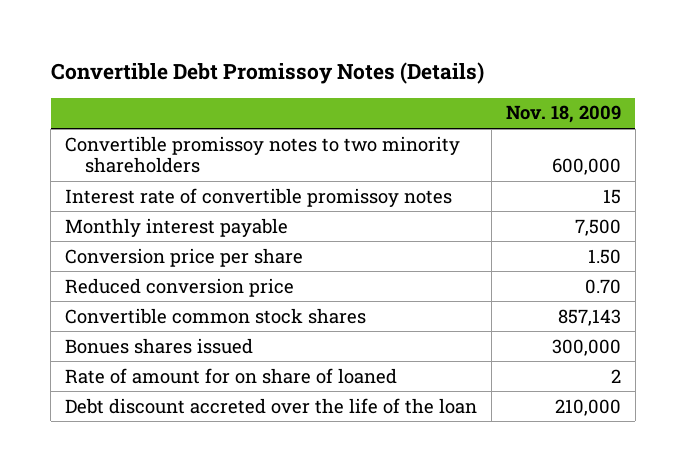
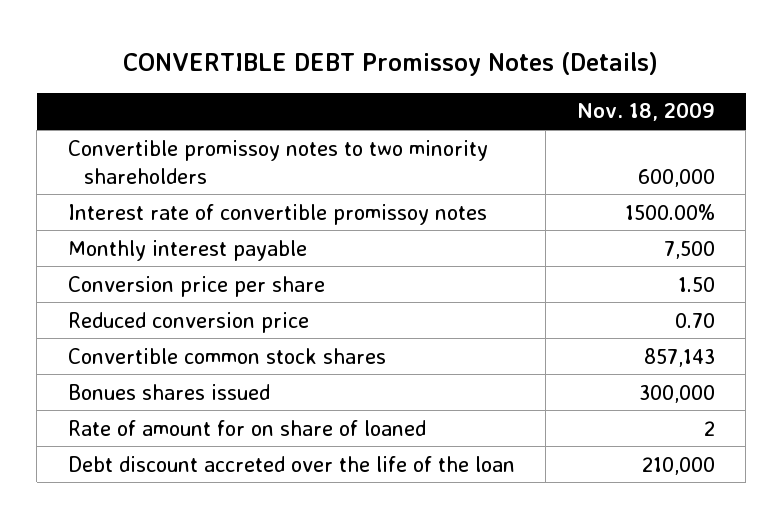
- Convertible Debt Promissoy Notes (Details)
+ CONVERTIBLE DEBT Promissoy Notes (Details)
- Interest rate of convertible promissoy notes | 15
+ Interest rate of convertible promissoy notes | 1500.00%

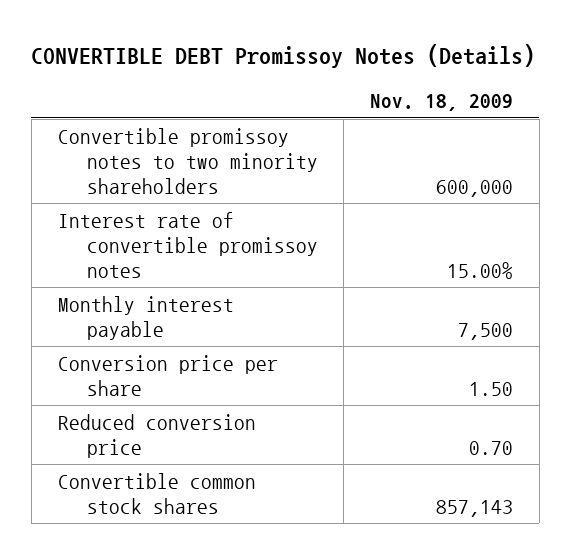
- Interest rate of convertible promissoy notes | 1500.00%
+ Interest rate of convertible promissoy notes | 15.00%
- Bonues shares issued | 300,000
- Rate of amount for on share of loaned | 2
- Debt discount accreted over the life of the loan | 210,000

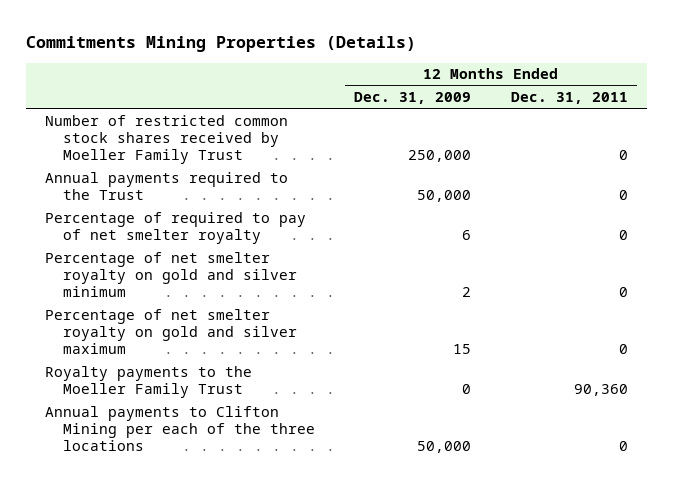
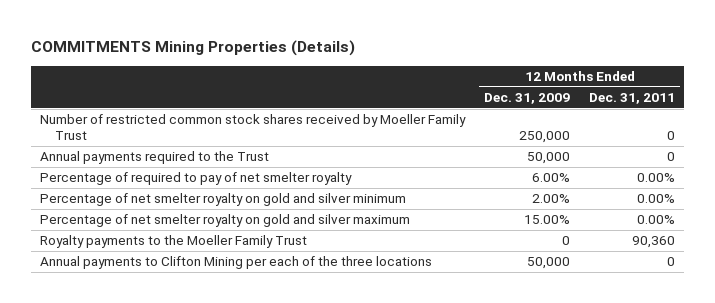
- Commitments Mining Properties (Details)
+ COMMITMENTS Mining Properties (Details)
- Percentage of required to pay of net smelter royalty | 6 | 0
- Percentage of net smelter royalty on gold and silver minimum | 2 | 0
- Percentage of net smelter royalty on gold and silver maximum | 15 | 0
+ Percentage of required to pay of net smelter royalty | 6.00% | 0.00%
+ Percentage of net smelter royalty on gold and silver minimum | 2.00% | 0.00%
+ Percentage of net smelter royalty on gold and silver maximum | 15.00% | 0.00%

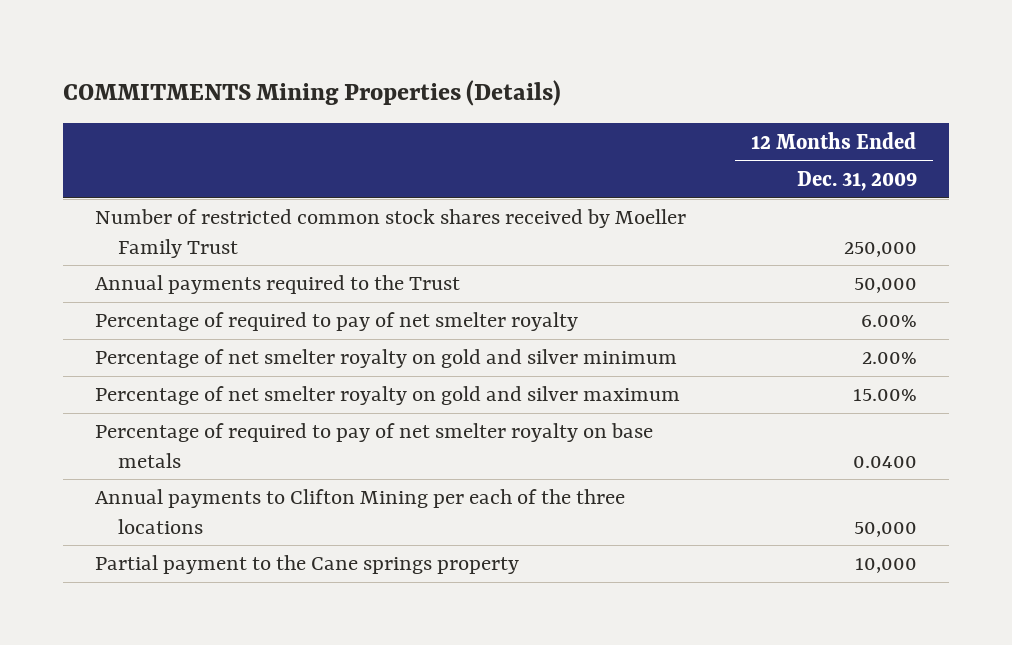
- | 12 Months Ended Dec. 31, 2009 | 12 Months Ended Dec. 31, 2011
+ | 12 Months Ended Dec. 31, 2009
- Royalty payments to the Moeller Family Trust | 0 | 90,360
+ Percentage of required to pay of net smelter royalty on base metals | 0.0400
+ Partial payment to the Cane springs property | 10,000

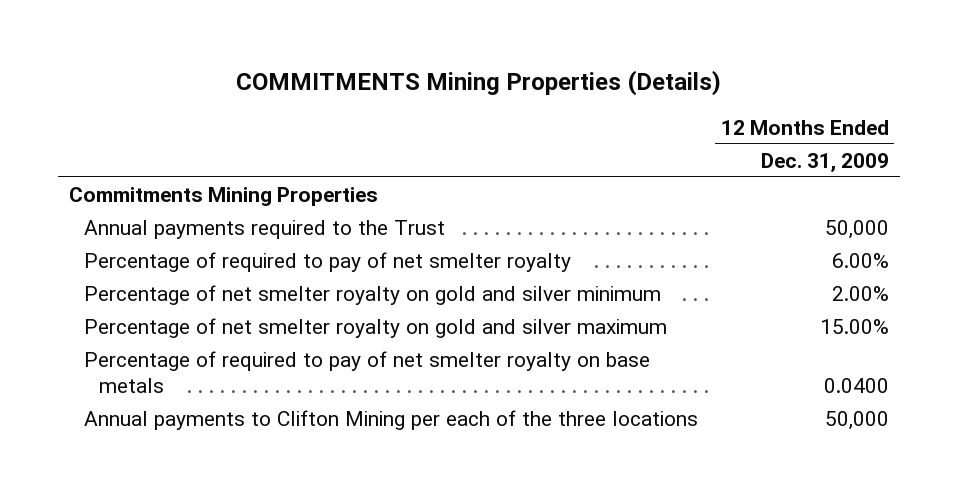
- Number of restricted common stock shares received by Moeller Family Trust | 250,000
+ Commitments Mining Properties
- Partial payment to the Cane springs property | 10,000

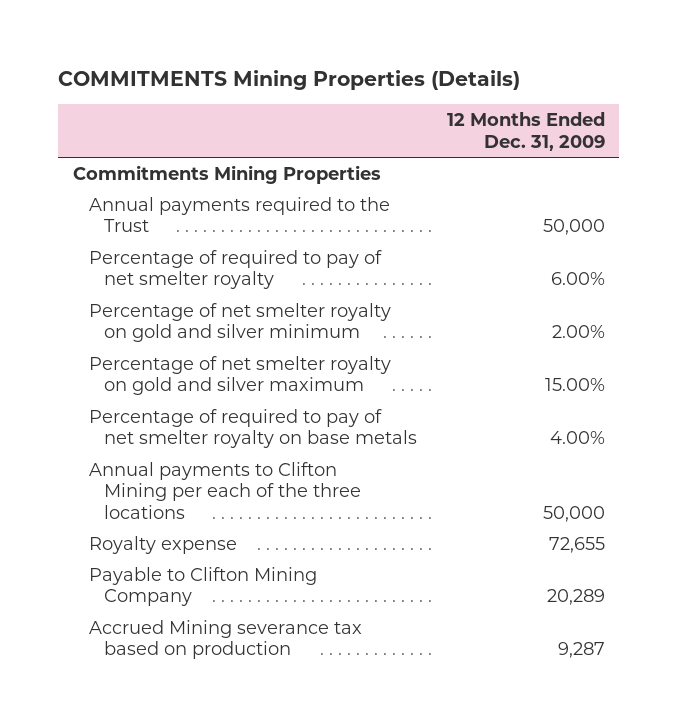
- Percentage of required to pay of net smelter royalty on base metals | 0.0400
+ Percentage of required to pay of net smelter royalty on base metals | 4.00%
+ Royalty expense | 72,655
+ Payable to Clifton Mining Company | 20,289
+ Accrued Mining severance tax based on production | 9,287

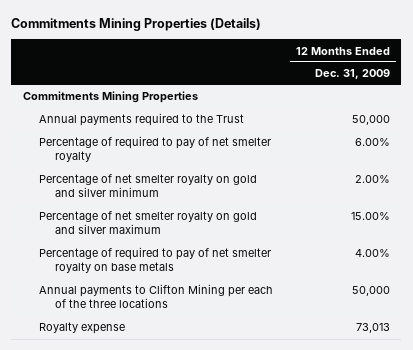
- COMMITMENTS Mining Properties (Details)
+ Commitments Mining Properties (Details)
- Royalty expense | 72,655
- Payable to Clifton Mining Company | 20,289
- Accrued Mining severance tax based on production | 9,287
+ Royalty expense | 73,013

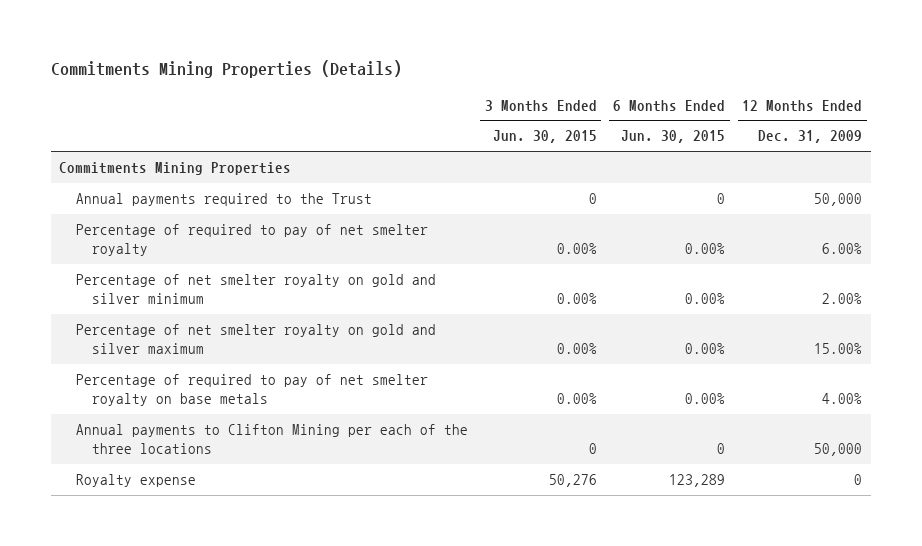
- | 12 Months Ended Dec. 31, 2009
+ | 3 Months Ended Jun. 30, 2015 | 6 Months Ended Jun. 30, 2015 | 12 Months Ended Dec. 31, 2009
- Royalty expense | 73,013
+ Royalty expense | 50,276 | 123,289 | 0

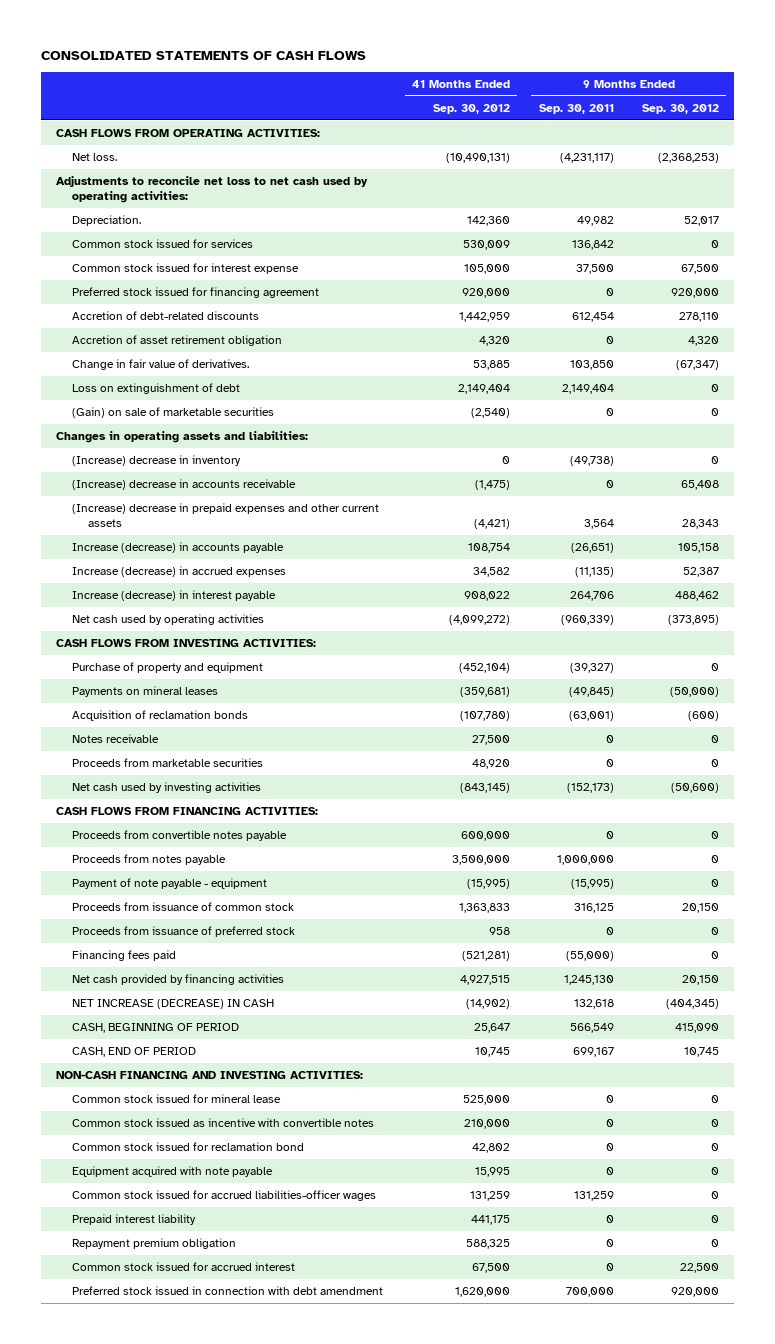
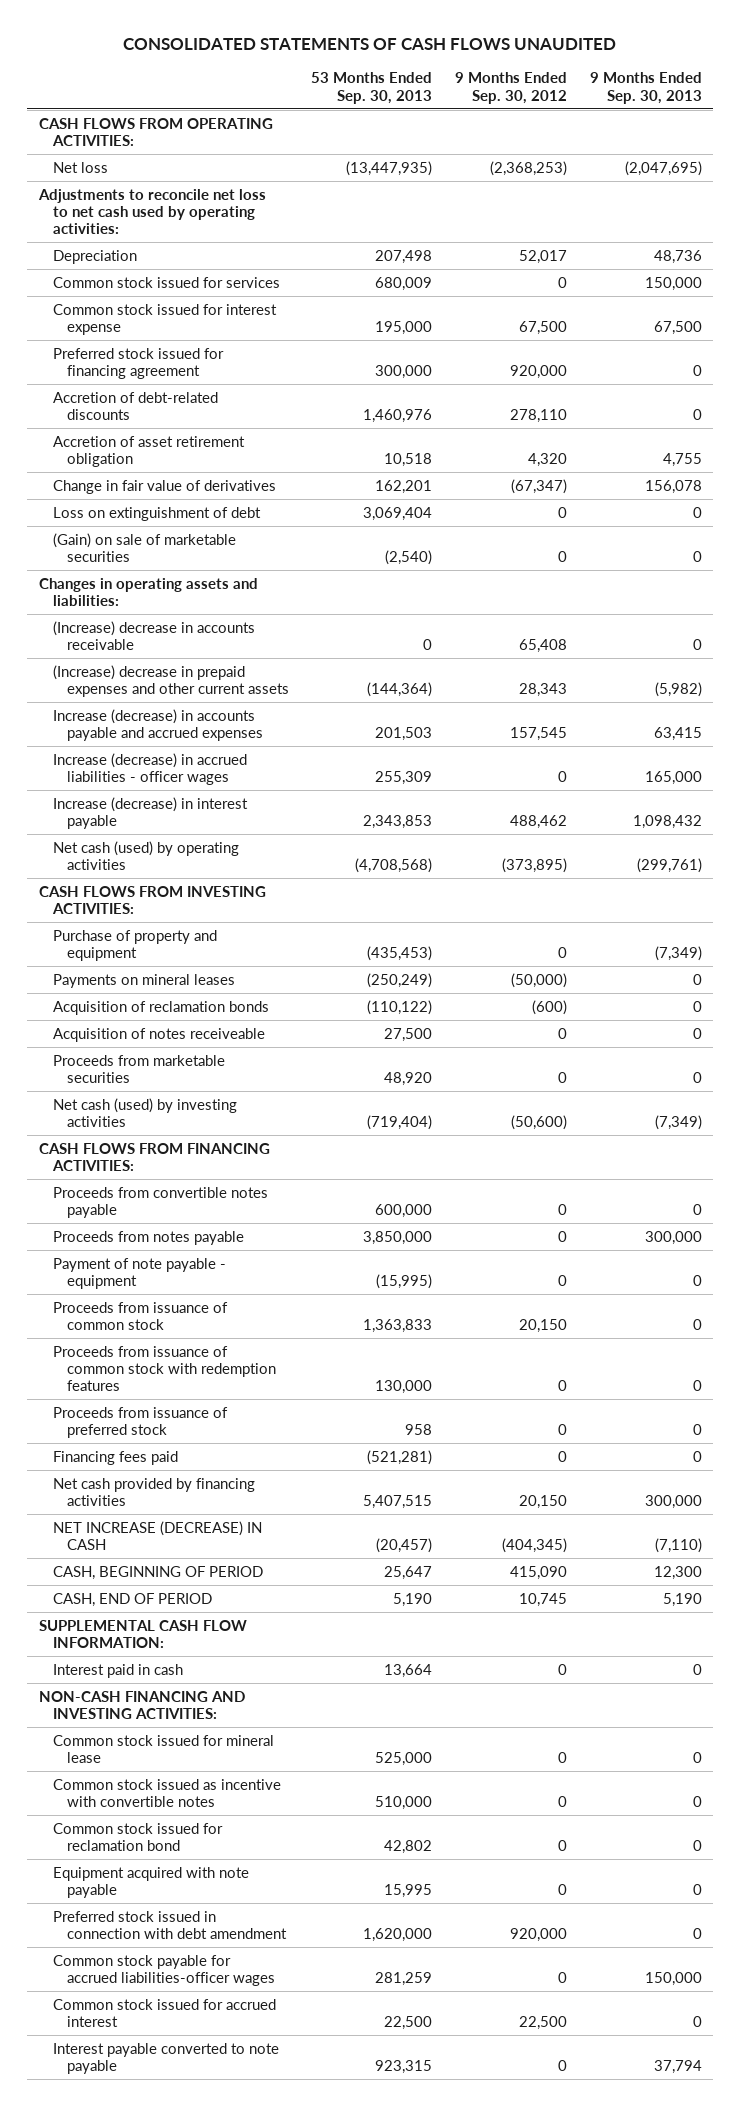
- CONSOLIDATED STATEMENTS OF CASH FLOWS
+ CONSOLIDATED STATEMENTS OF CASH FLOWS UNAUDITED
- | 41 Months Ended Sep. 30, 2012 | 9 Months Ended Sep. 30, 2011 | 9 Months Ended Sep. 30, 2012
+ | 53 Months Ended Sep. 30, 2013 | 9 Months Ended Sep. 30, 2012 | 9 Months Ended Sep. 30, 2013
- Net loss. | (10,490,131) | (4,231,117) | (2,368,253)
+ Net loss | (13,447,935) | (2,368,253) | (2,047,695)
- Depreciation. | 142,360 | 49,982 | 52,017
+ Depreciation | 207,498 | 52,017 | 48,736
- Change in fair value of derivatives. | 53,885 | 103,850 | (67,347)
+ Change in fair value of derivatives | 162,201 | (67,347) | 156,078
- (Increase) decrease in inventory | 0 | (49,738) | 0
- Increase (decrease) in accounts payable | 108,754 | (26,651) | 105,158
- Increase (decrease) in accrued expenses | 34,582 | (11,135) | 52,387
+ Increase (decrease) in accounts payable and accrued expenses | 201,503 | 157,545 | 63,415
+ Increase (decrease) in accrued liabilities - officer wages | 255,309 | 0 | 165,000
- Net cash used by operating activities | (4,099,272) | (960,339) | (373,895)
+ Net cash (used) by operating activities | (4,708,568) | (373,895) | (299,761)
- Notes receivable | 27,500 | 0 | 0
+ Acquisition of notes receiveable | 27,500 | 0 | 0
- Net cash used by investing activities | (843,145) | (152,173) | (50,600)
+ Net cash (used) by investing activities | (719,404) | (50,600) | (7,349)
+ Proceeds from issuance of common stock with redemption features | 130,000 | 0 | 0
+ SUPPLEMENTAL CASH FLOW INFORMATION:
+ Interest paid in cash | 13,664 | 0 | 0
- Common stock issued for accrued liabilities-officer wages | 131,259 | 131,259 | 0
- Prepaid interest liability | 441,175 | 0 | 0
- Repayment premium obligation | 588,325 | 0 | 0
+ Common stock payable for accrued liabilities-officer wages | 281,259 | 0 | 150,000
moved down: Common stock issued for accrued interest | 22,500 | 22,500 | 0
+ Interest payable converted to note payable | 923,315 | 0 | 37,794

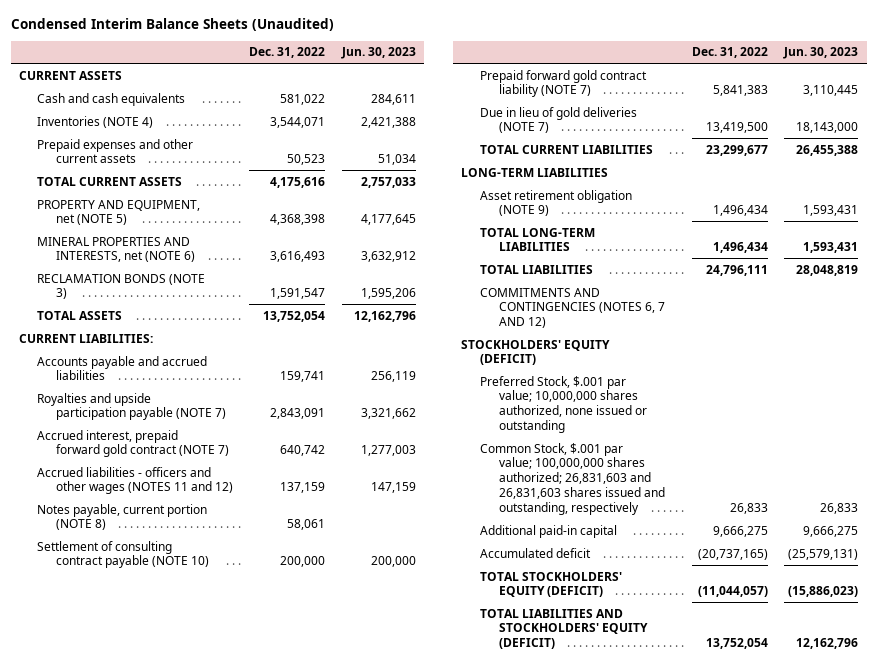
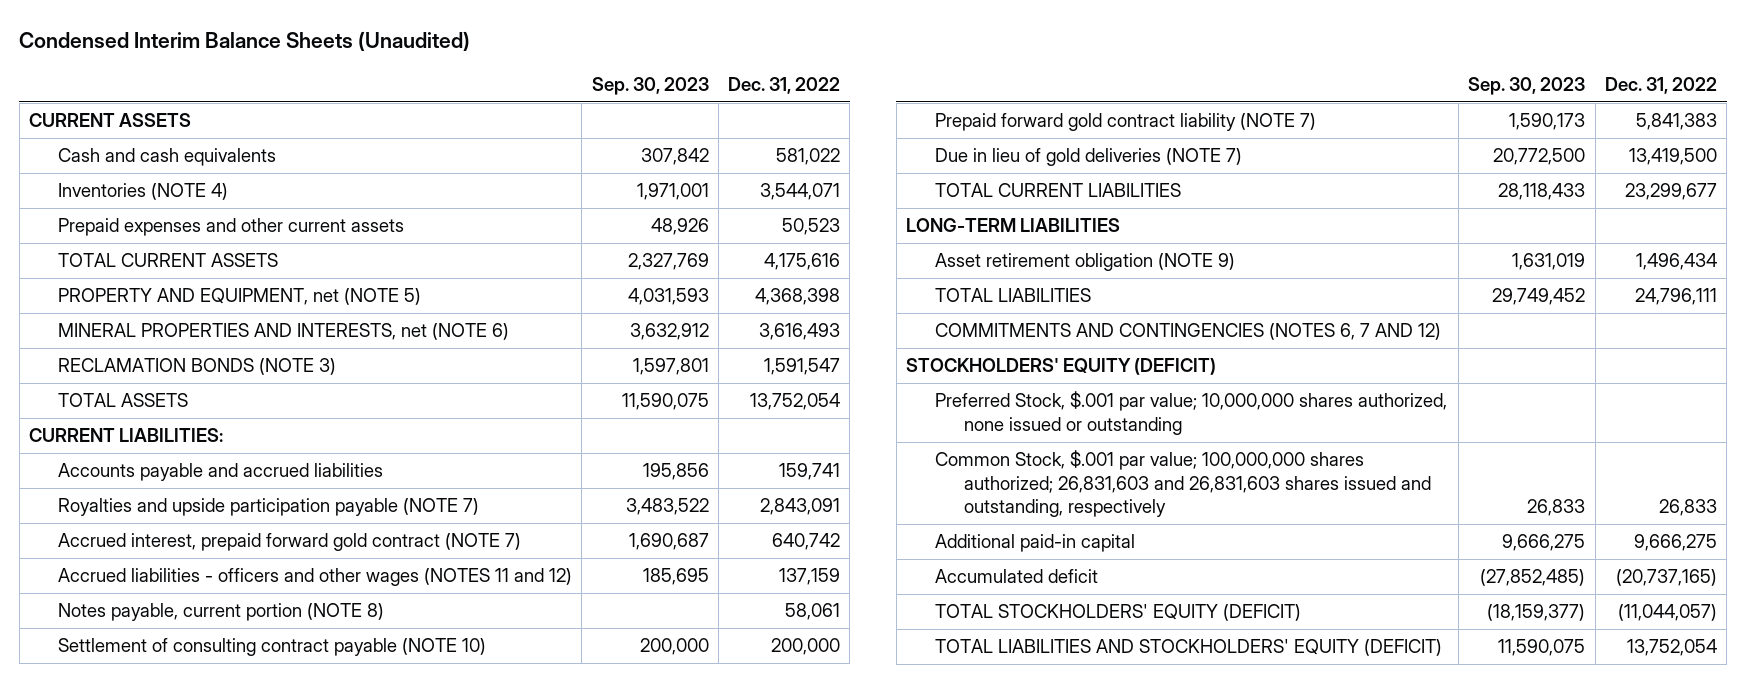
- | Dec. 31, 2022 | Jun. 30, 2023
+ | Sep. 30, 2023 | Dec. 31, 2022
- TOTAL LONG-TERM LIABILITIES | 1,496,434 | 1,593,431

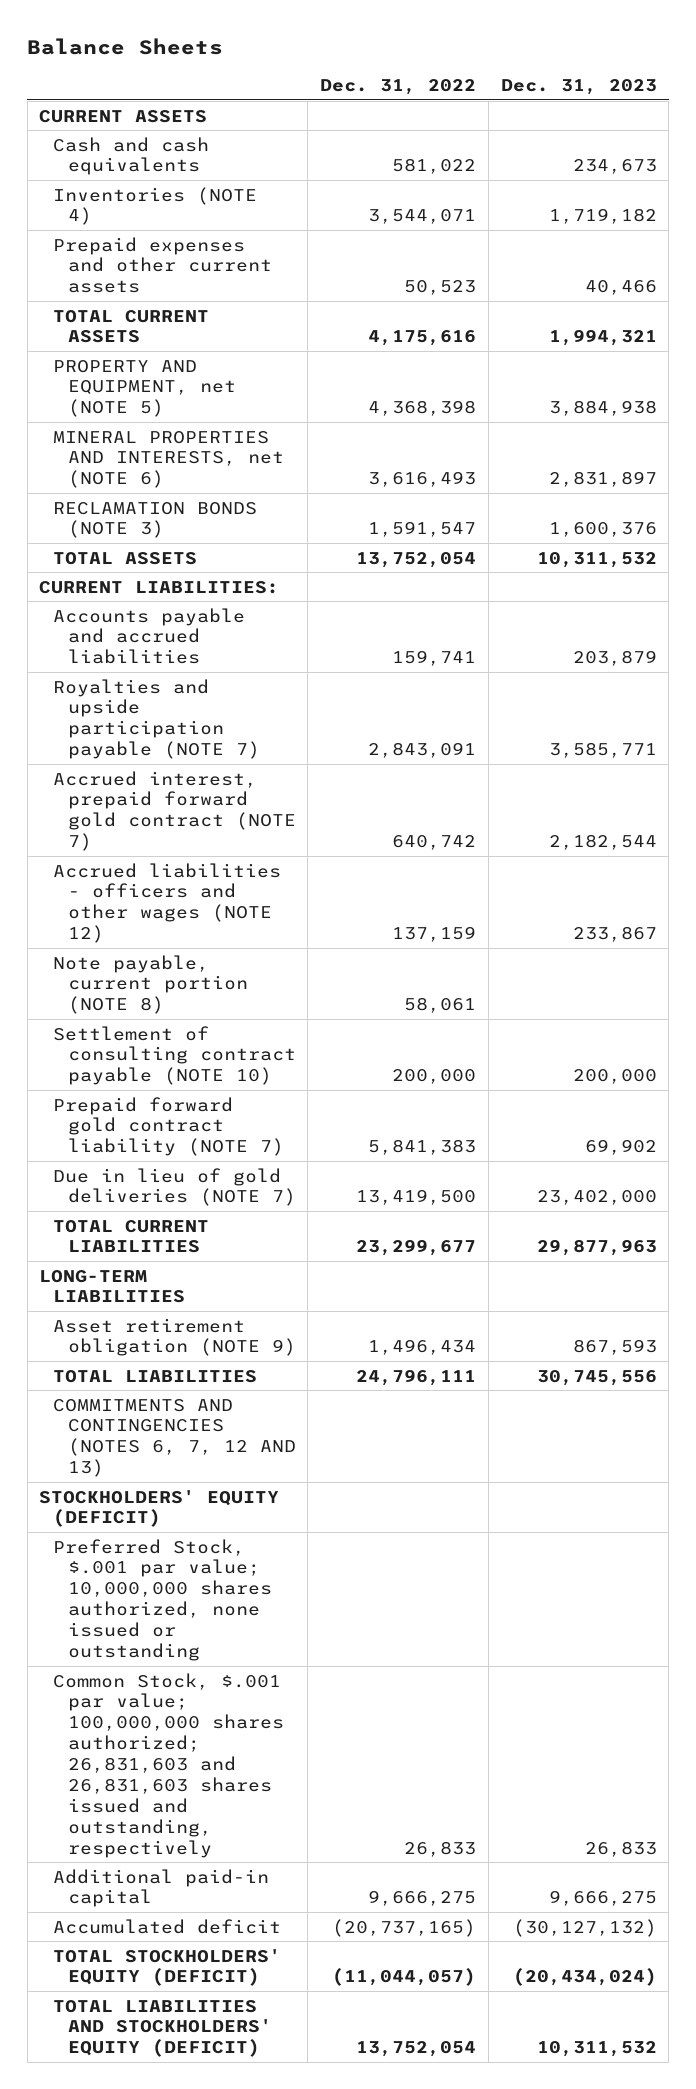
- Condensed Interim Balance Sheets (Unaudited)
+ Balance Sheets
- | Sep. 30, 2023 | Dec. 31, 2022
+ | Dec. 31, 2022 | Dec. 31, 2023
- Accrued liabilities - officers and other wages (NOTES 11 and 12) | 185,695 | 137,159
- Notes payable, current portion (NOTE 8) | | 58,061
+ Accrued liabilities - officers and other wages (NOTE 12) | 137,159 | 233,867
+ Note payable, current portion (NOTE 8) | 58,061 |
- COMMITMENTS AND CONTINGENCIES (NOTES 6, 7 AND 12)
+ COMMITMENTS AND CONTINGENCIES (NOTES 6, 7, 12 AND 13)

